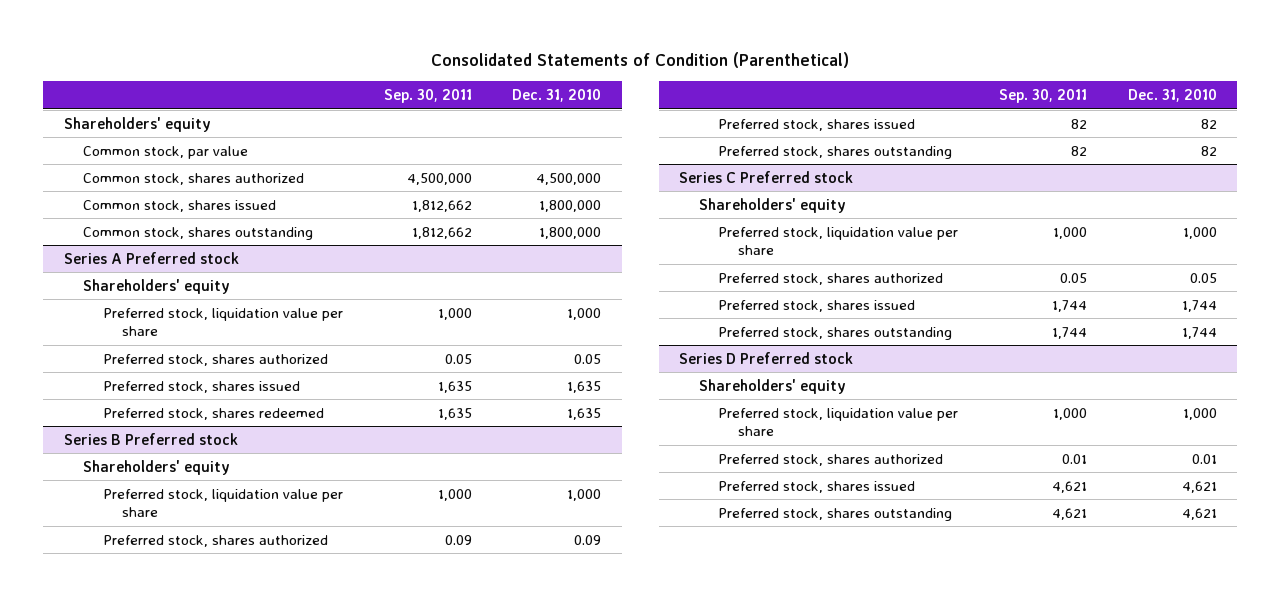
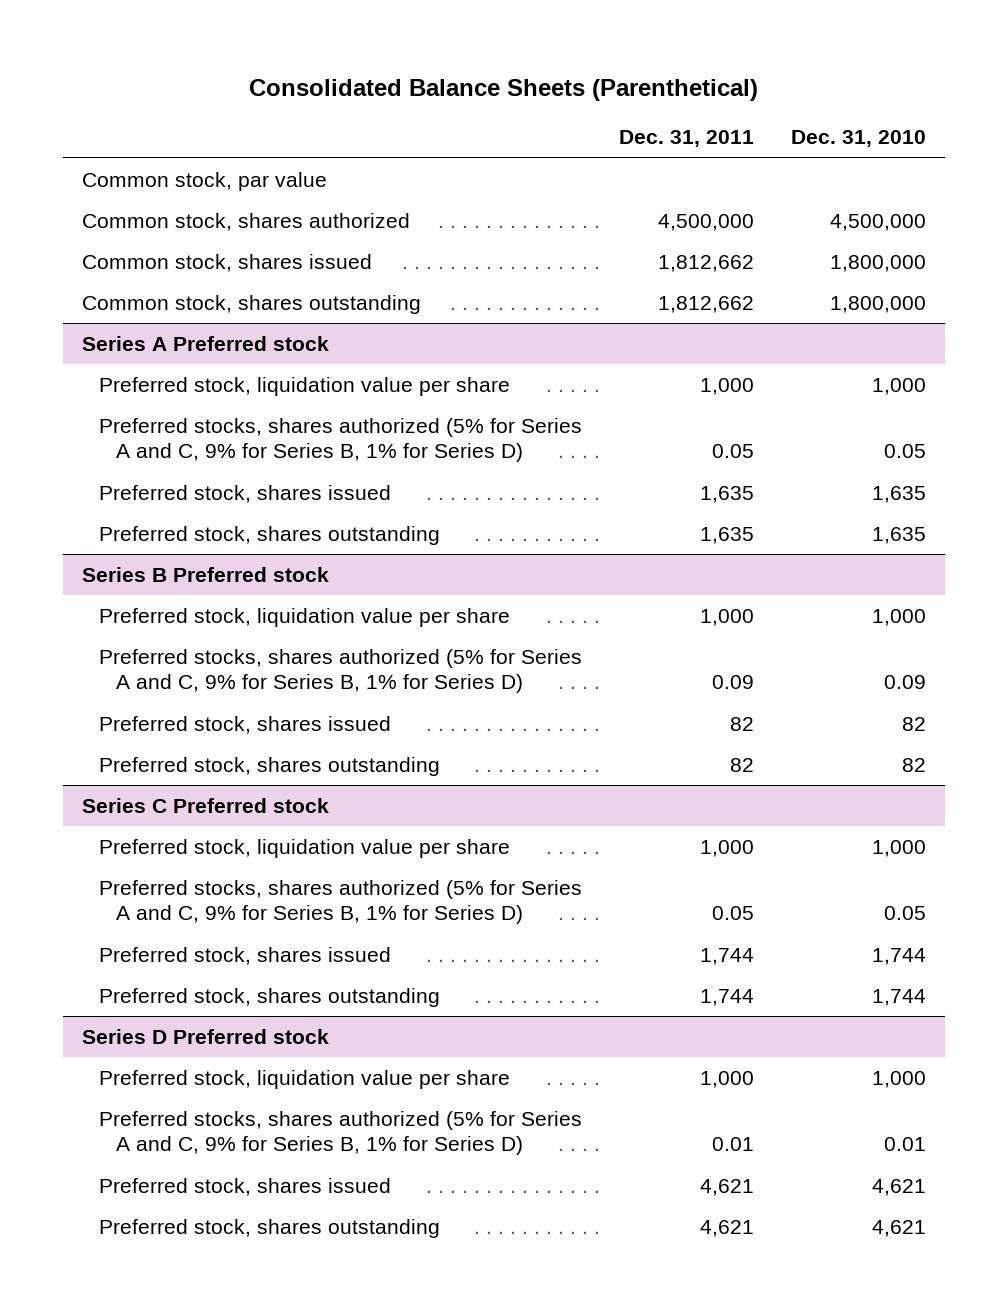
- Consolidated Statements of Condition (Parenthetical)
+ Consolidated Balance Sheets (Parenthetical)
- | Sep. 30, 2011 | Dec. 31, 2010
+ | Dec. 31, 2011 | Dec. 31, 2010
- Shareholders' equity
@ Series A Preferred stock
- Shareholders' equity
- Preferred stock, shares authorized | 0.05 | 0.05
+ Preferred stocks, shares authorized (5% for Series A and C, 9% for Series B, 1% for Series D) | 0.05 | 0.05
- Preferred stock, shares redeemed | 1,635 | 1,635
+ Preferred stock, shares outstanding | 1,635 | 1,635
@ Series B Preferred stock
- Shareholders' equity
- Preferred stock, shares authorized | 0.09 | 0.09
+ Preferred stocks, shares authorized (5% for Series A and C, 9% for Series B, 1% for Series D) | 0.09 | 0.09
@ Series C Preferred stock
- Shareholders' equity
- Preferred stock, shares authorized | 0.05 | 0.05
+ Preferred stocks, shares authorized (5% for Series A and C, 9% for Series B, 1% for Series D) | 0.05 | 0.05
@ Series D Preferred stock
- Shareholders' equity
- Preferred stock, shares authorized | 0.01 | 0.01
+ Preferred stocks, shares authorized (5% for Series A and C, 9% for Series B, 1% for Series D) | 0.01 | 0.01

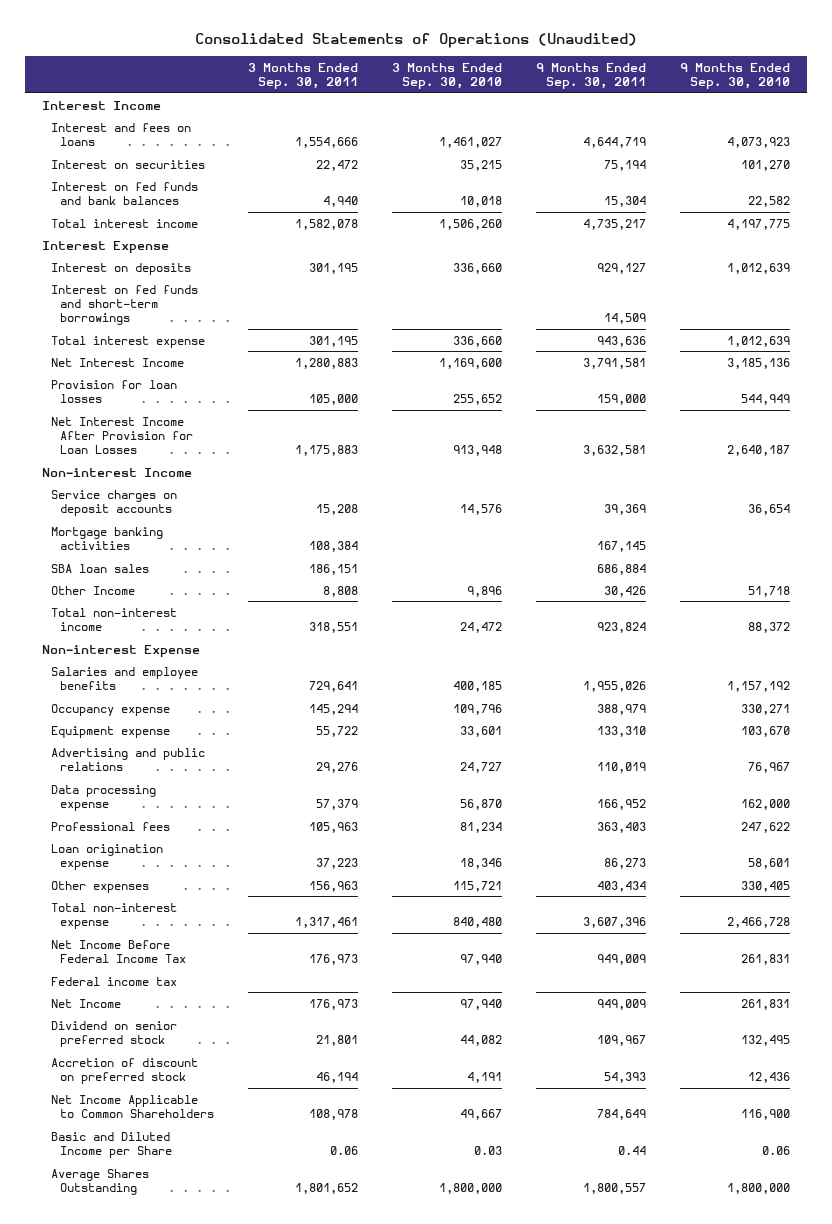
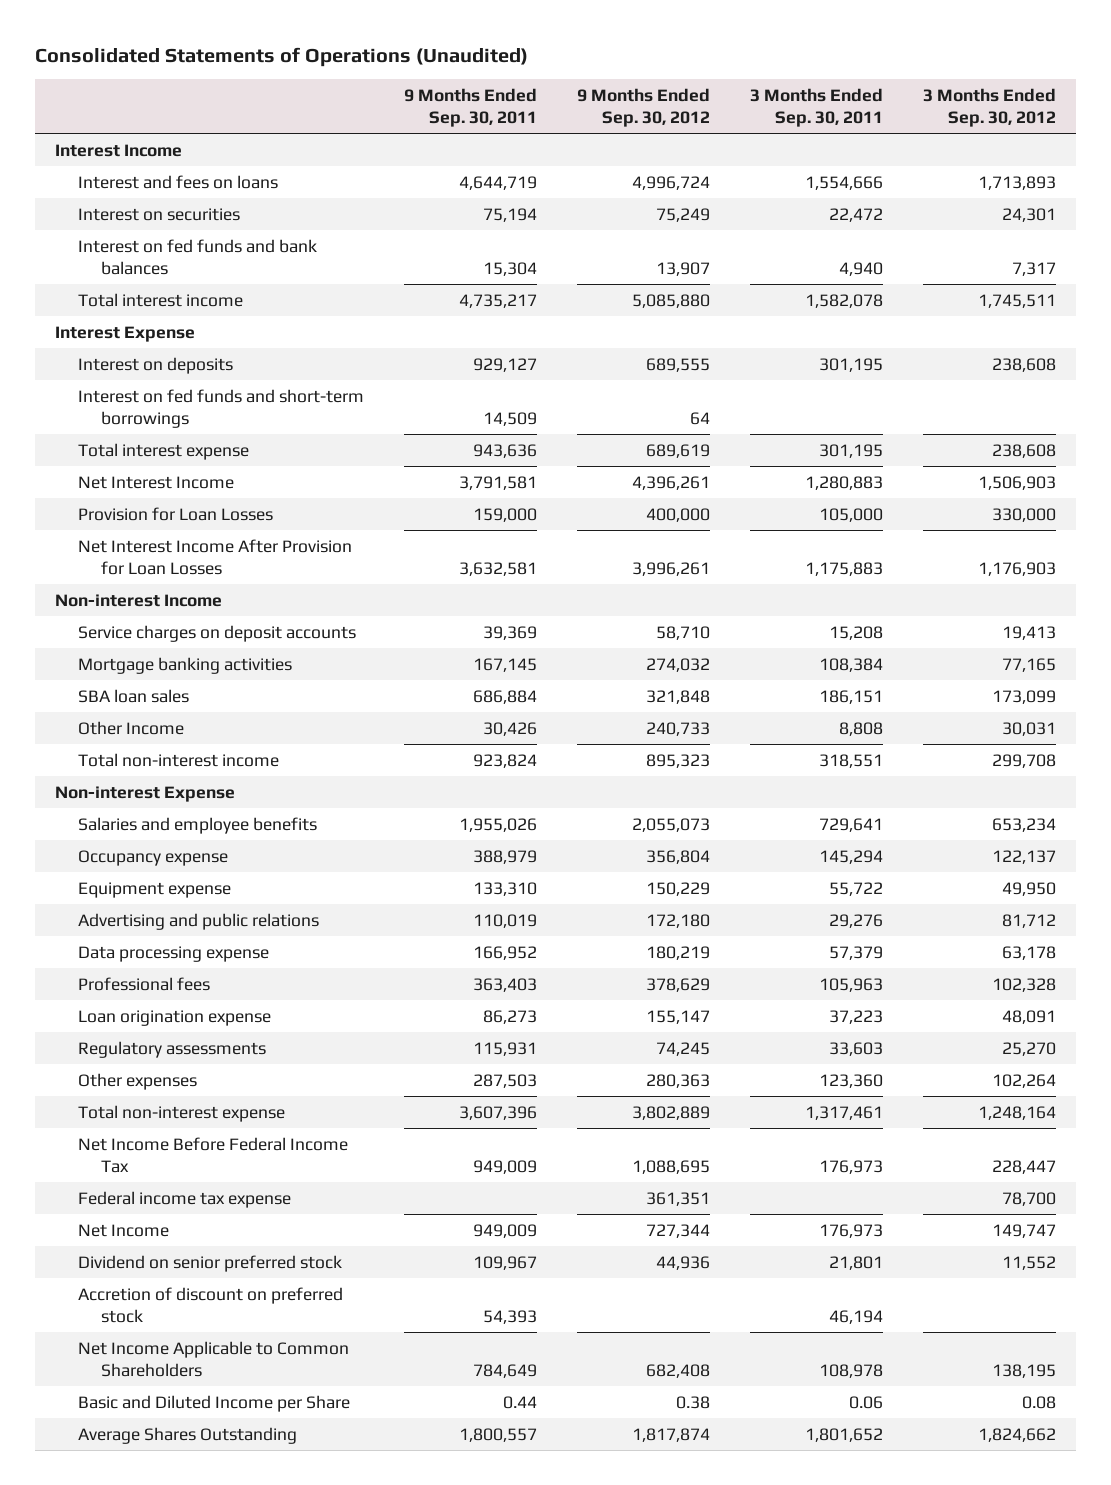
- | 3 Months Ended Sep. 30, 2011 | 3 Months Ended Sep. 30, 2010 | 9 Months Ended Sep. 30, 2011 | 9 Months Ended Sep. 30, 2010
+ | 9 Months Ended Sep. 30, 2011 | 9 Months Ended Sep. 30, 2012 | 3 Months Ended Sep. 30, 2011 | 3 Months Ended Sep. 30, 2012
- Provision for loan losses | 105,000 | 255,652 | 159,000 | 544,949
+ Provision for Loan Losses | 159,000 | 400,000 | 105,000 | 330,000
- Other expenses | 156,963 | 115,721 | 403,434 | 330,405
+ Regulatory assessments | 115,931 | 74,245 | 33,603 | 25,270
+ Other expenses | 287,503 | 280,363 | 123,360 | 102,264
- Federal income tax
+ Federal income tax expense | | 361,351 | | 78,700

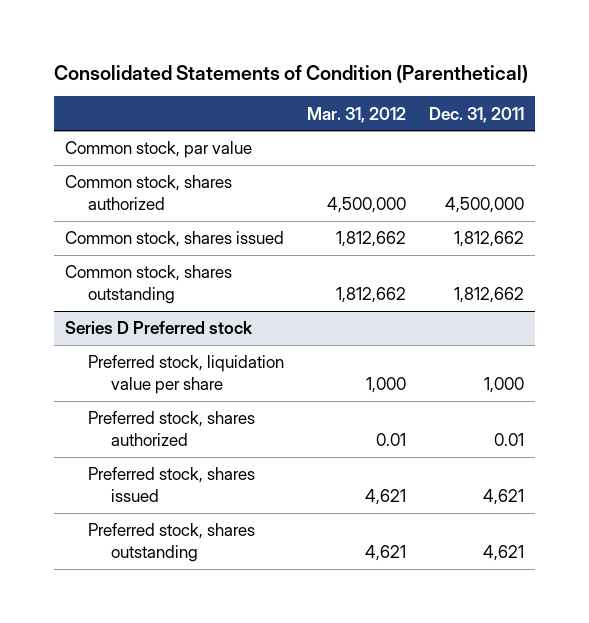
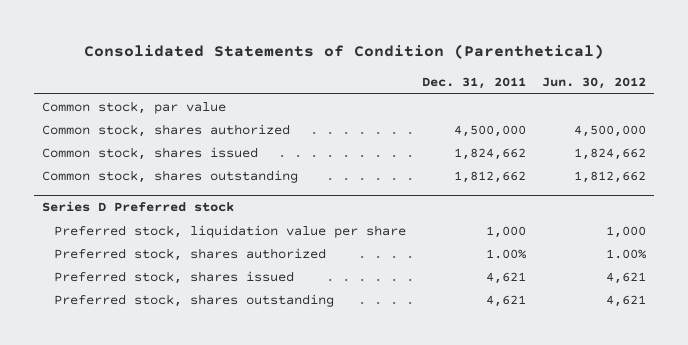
- | Mar. 31, 2012 | Dec. 31, 2011
+ | Dec. 31, 2011 | Jun. 30, 2012
- Common stock, shares issued | 1,812,662 | 1,812,662
+ Common stock, shares issued | 1,824,662 | 1,824,662
@ Series D Preferred stock
- Preferred stock, shares authorized | 0.01 | 0.01
+ Preferred stock, shares authorized | 1.00% | 1.00%

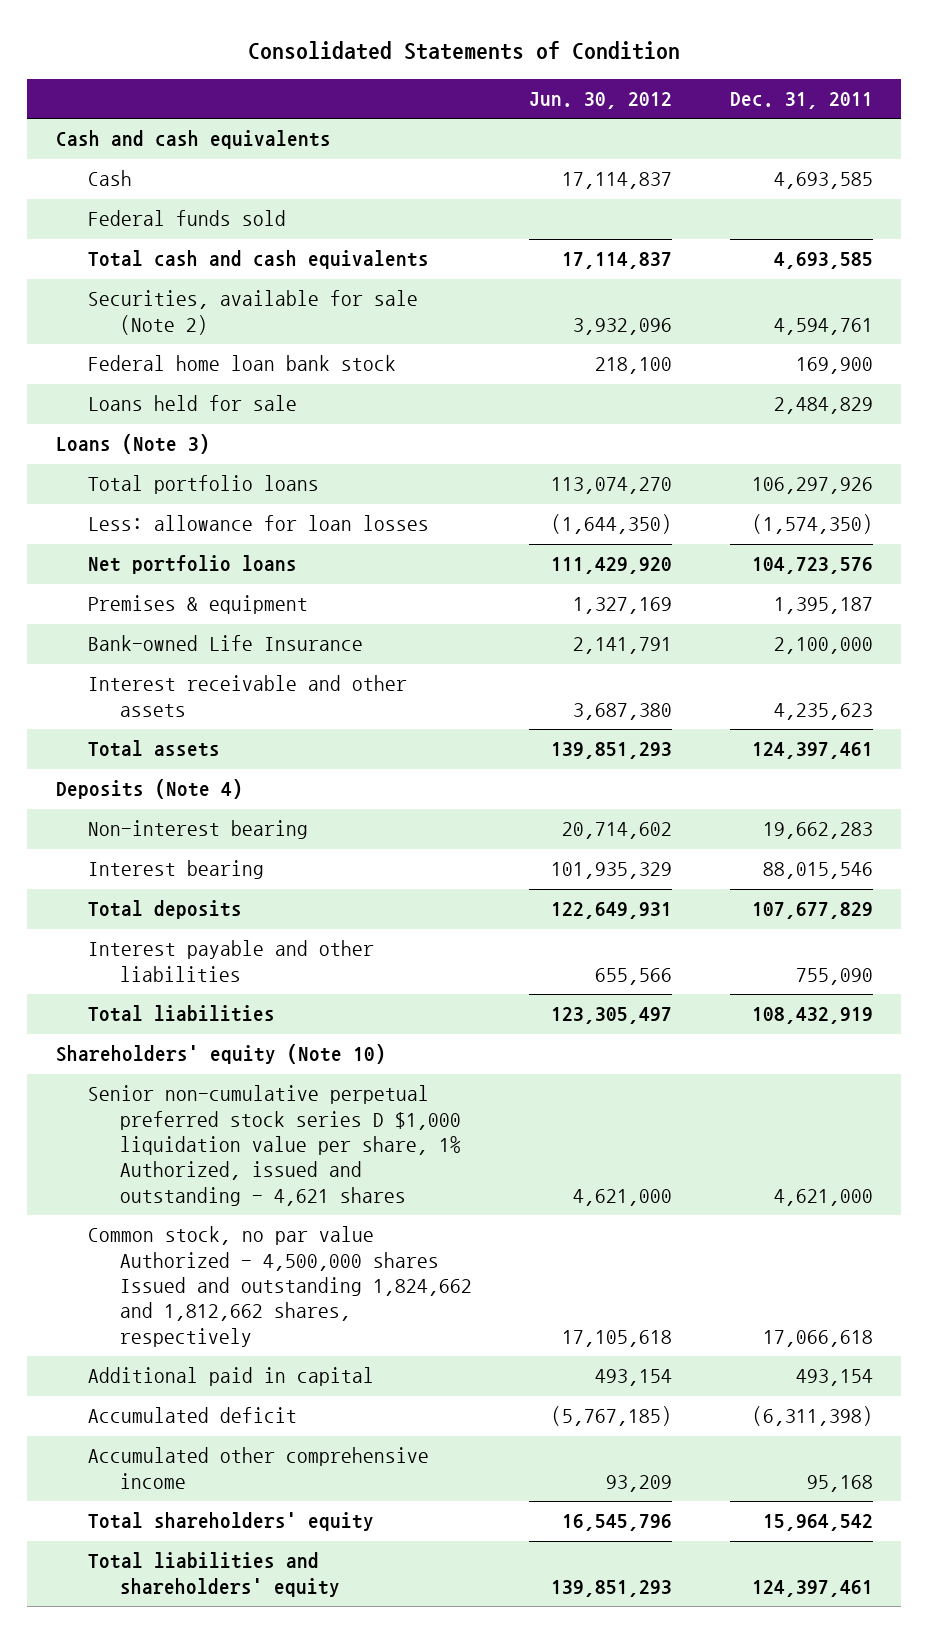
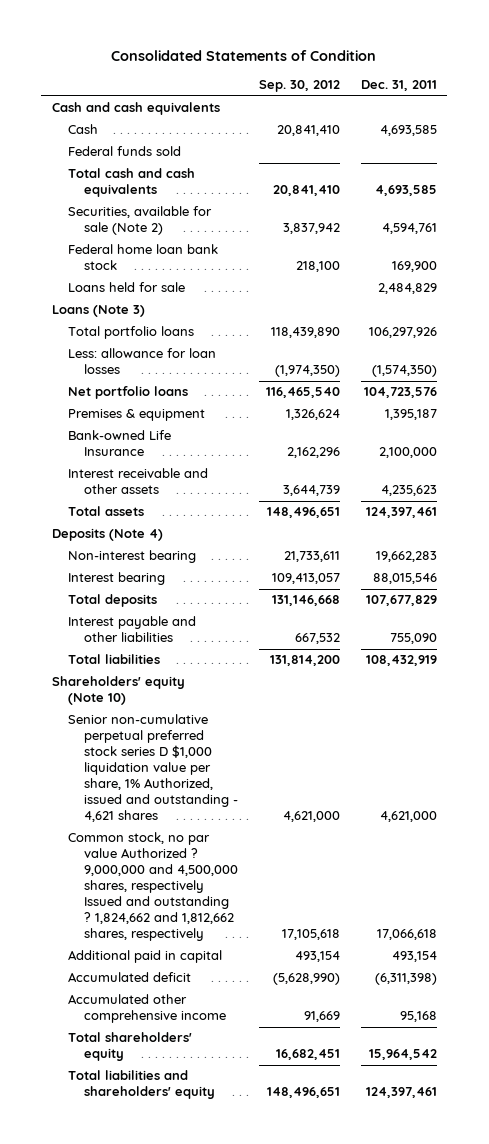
- | Jun. 30, 2012 | Dec. 31, 2011
+ | Sep. 30, 2012 | Dec. 31, 2011
- Common stock, no par value Authorized - 4,500,000 shares Issued and outstanding 1,824,662 and 1,812,662 shares, respectively | 17,105,618 | 17,066,618
+ Common stock, no par value Authorized ? 9,000,000 and 4,500,000 shares, respectively Issued and outstanding ? 1,824,662 and 1,812,662 shares, respectively | 17,105,618 | 17,066,618

